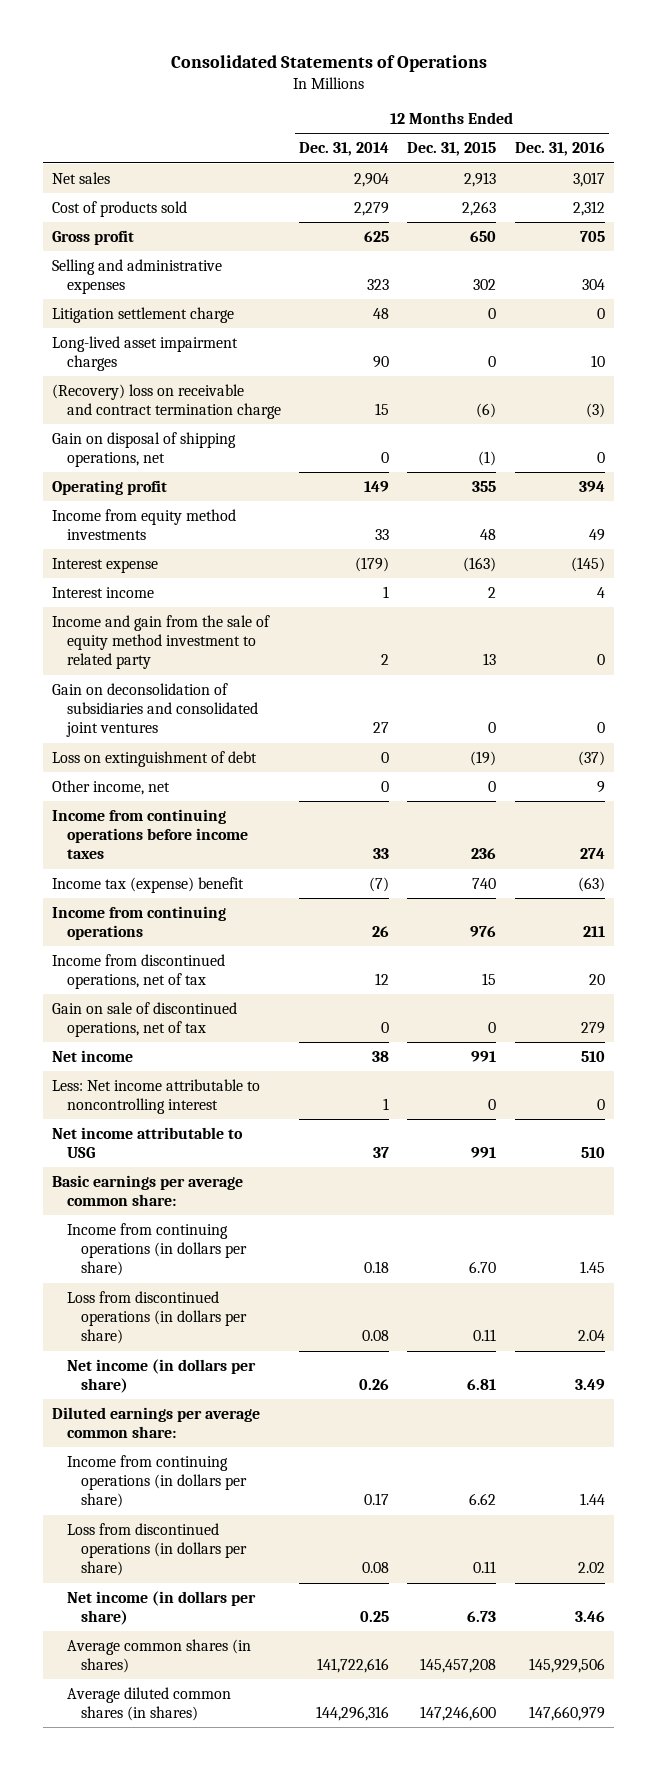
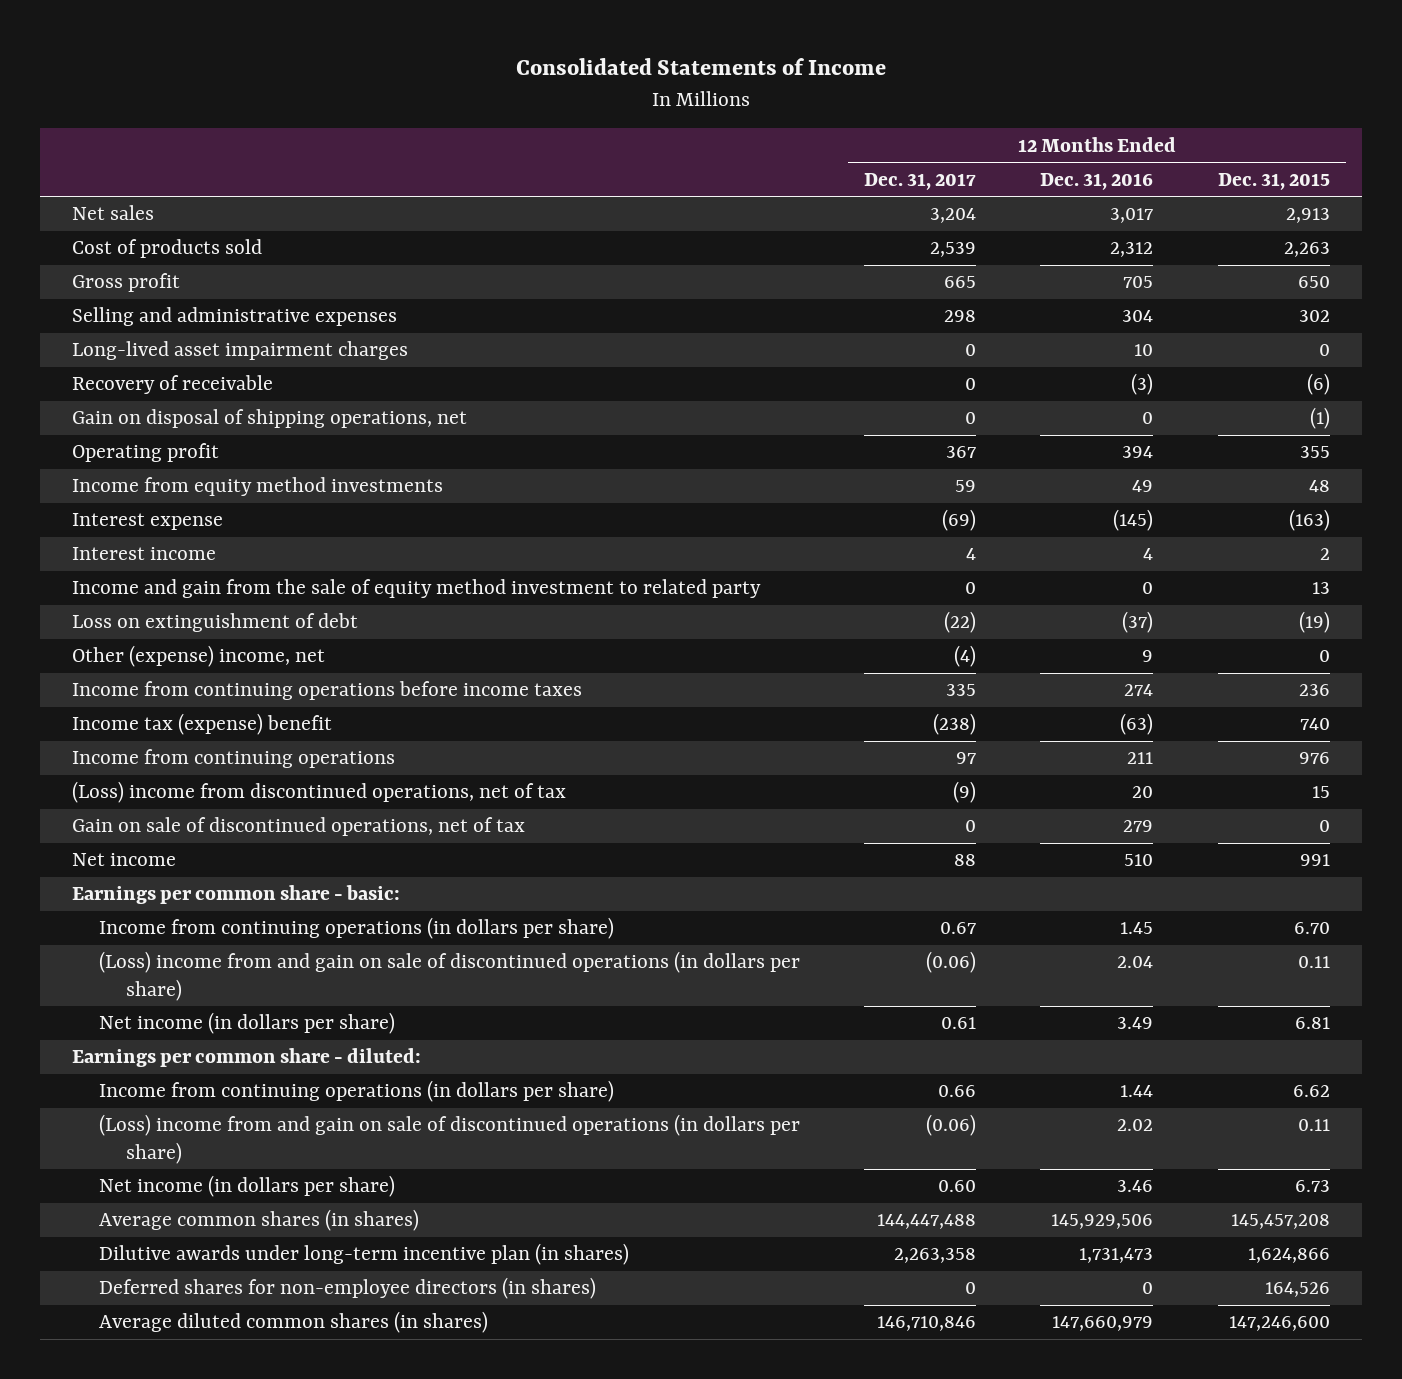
- Consolidated Statements of Operations
+ Consolidated Statements of Income
- | 12 Months Ended Dec. 31, 2014 | 12 Months Ended Dec. 31, 2015 | 12 Months Ended Dec. 31, 2016
+ | 12 Months Ended Dec. 31, 2017 | 12 Months Ended Dec. 31, 2016 | 12 Months Ended Dec. 31, 2015
- Litigation settlement charge | 48 | 0 | 0
- (Recovery) loss on receivable and contract termination charge | 15 | (6) | (3)
+ Recovery of receivable | 0 | (3) | (6)
- Gain on deconsolidation of subsidiaries and consolidated joint ventures | 27 | 0 | 0
- Other income, net | 0 | 0 | 9
+ Other (expense) income, net | (4) | 9 | 0
- Income from discontinued operations, net of tax | 12 | 15 | 20
+ (Loss) income from discontinued operations, net of tax | (9) | 20 | 15
- Less: Net income attributable to noncontrolling interest | 1 | 0 | 0
- Net income attributable to USG | 37 | 991 | 510
- Basic earnings per average common share:
+ Earnings per common share - basic:
- Loss from discontinued operations (in dollars per share) | 0.08 | 0.11 | 2.04
+ (Loss) income from and gain on sale of discontinued operations (in dollars per share) | (0.06) | 2.04 | 0.11
- Diluted earnings per average common share:
+ Earnings per common share - diluted:
- Loss from discontinued operations (in dollars per share) | 0.08 | 0.11 | 2.02
+ (Loss) income from and gain on sale of discontinued operations (in dollars per share) | (0.06) | 2.02 | 0.11
+ Dilutive awards under long-term incentive plan (in shares) | 2,263,358 | 1,731,473 | 1,624,866
+ Deferred shares for non-employee directors (in shares) | 0 | 0 | 164,526

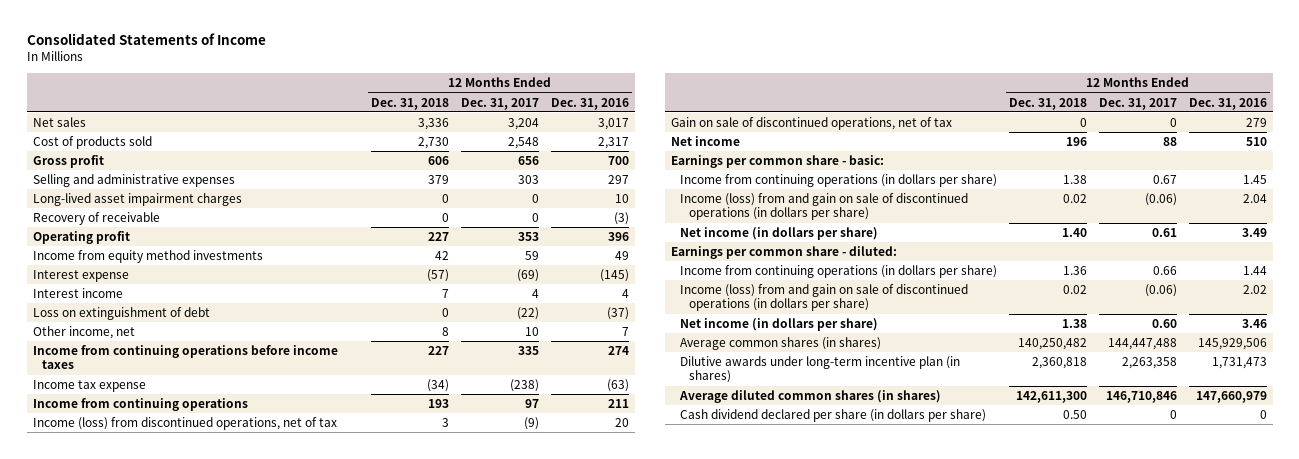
- | 12 Months Ended Dec. 31, 2017 | 12 Months Ended Dec. 31, 2016 | 12 Months Ended Dec. 31, 2015
+ | 12 Months Ended Dec. 31, 2018 | 12 Months Ended Dec. 31, 2017 | 12 Months Ended Dec. 31, 2016
- Cost of products sold | 2,539 | 2,312 | 2,263
- Gross profit | 665 | 705 | 650
- Selling and administrative expenses | 298 | 304 | 302
+ Cost of products sold | 2,730 | 2,548 | 2,317
+ Gross profit | 606 | 656 | 700
+ Selling and administrative expenses | 379 | 303 | 297
- Gain on disposal of shipping operations, net | 0 | 0 | (1)
- Operating profit | 367 | 394 | 355
+ Operating profit | 227 | 353 | 396
- Income and gain from the sale of equity method investment to related party | 0 | 0 | 13
- Other (expense) income, net | (4) | 9 | 0
+ Other income, net | 8 | 10 | 7
- Income tax (expense) benefit | (238) | (63) | 740
+ Income tax expense | (34) | (238) | (63)
- (Loss) income from discontinued operations, net of tax | (9) | 20 | 15
+ Income (loss) from discontinued operations, net of tax | 3 | (9) | 20
- (Loss) income from and gain on sale of discontinued operations (in dollars per share) | (0.06) | 2.04 | 0.11
+ Income (loss) from and gain on sale of discontinued operations (in dollars per share) | 0.02 | (0.06) | 2.04
- (Loss) income from and gain on sale of discontinued operations (in dollars per share) | (0.06) | 2.02 | 0.11
+ Income (loss) from and gain on sale of discontinued operations (in dollars per share) | 0.02 | (0.06) | 2.02
- Deferred shares for non-employee directors (in shares) | 0 | 0 | 164,526
+ Cash dividend declared per share (in dollars per share) | 0.50 | 0 | 0

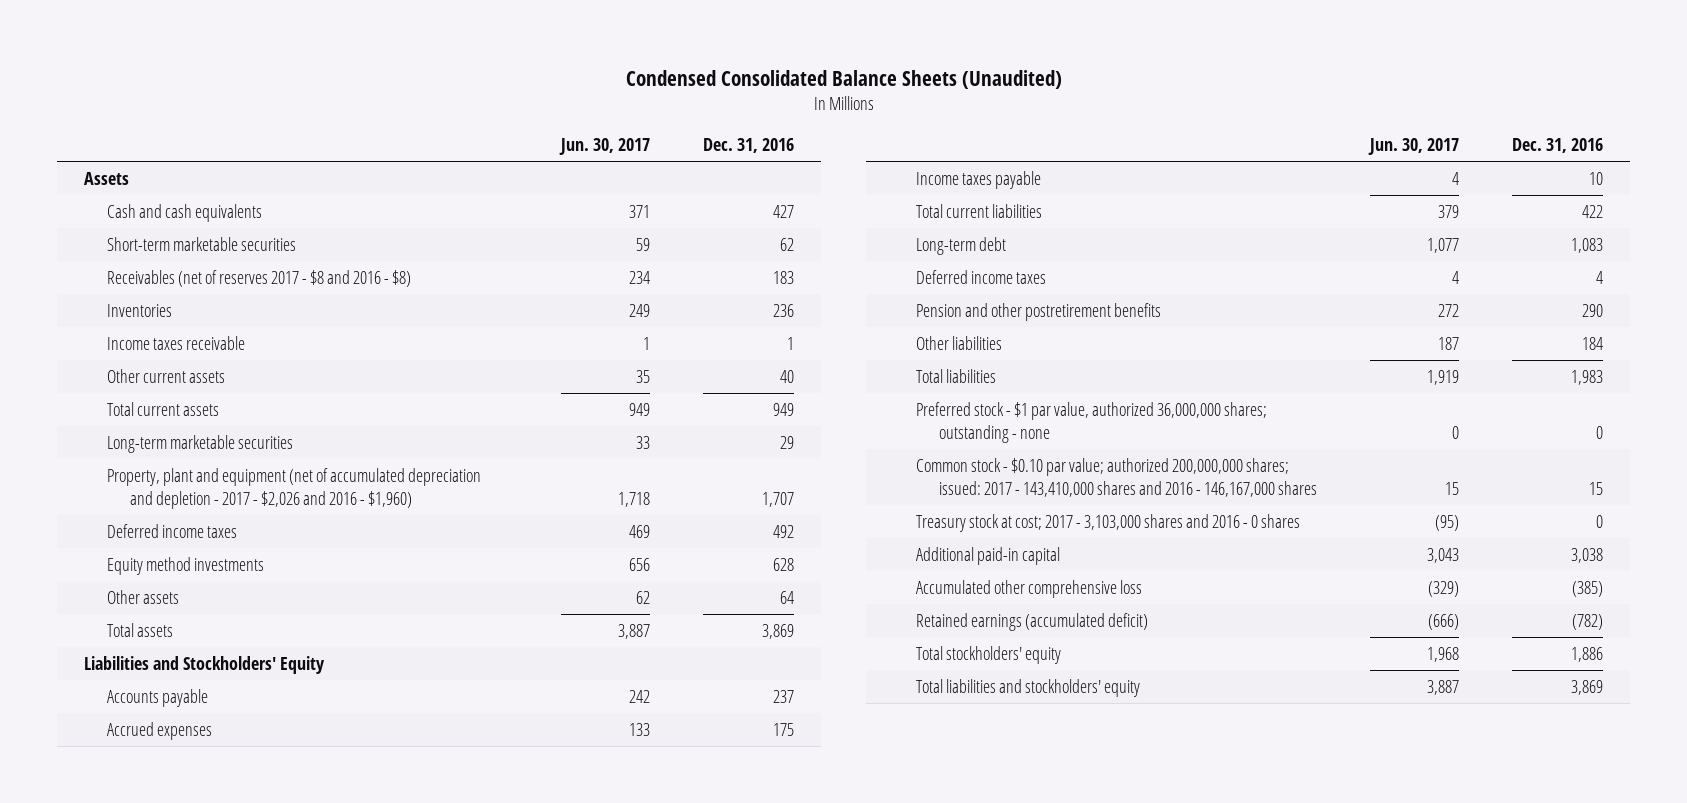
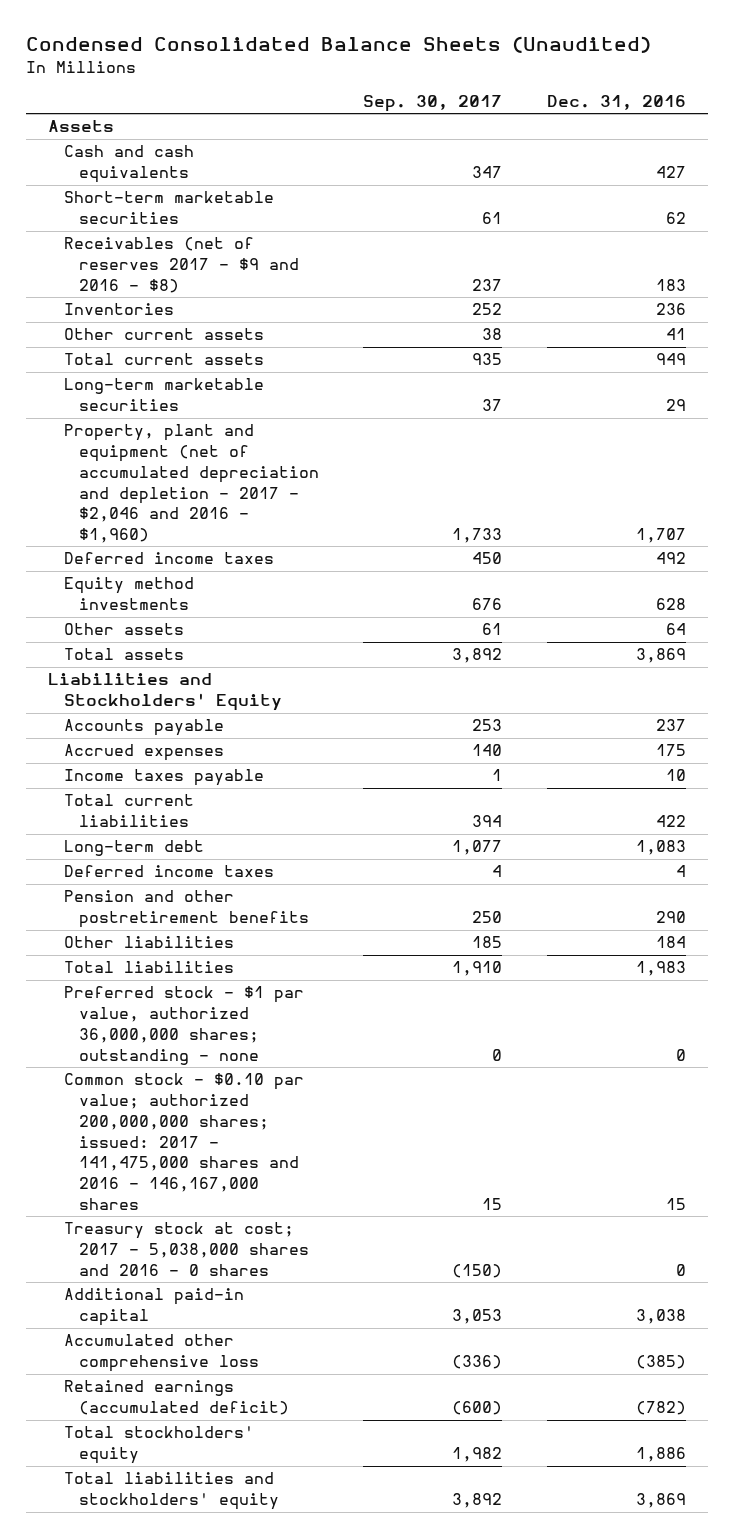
- | Jun. 30, 2017 | Dec. 31, 2016
+ | Sep. 30, 2017 | Dec. 31, 2016
- Receivables (net of reserves 2017 - $8 and 2016 - $8) | 234 | 183
+ Receivables (net of reserves 2017 - $9 and 2016 - $8) | 237 | 183
- Income taxes receivable | 1 | 1
- Other current assets | 35 | 40
+ Other current assets | 38 | 41
- Property, plant and equipment (net of accumulated depreciation and depletion - 2017 - $2,026 and 2016 - $1,960) | 1,718 | 1,707
+ Property, plant and equipment (net of accumulated depreciation and depletion - 2017 - $2,046 and 2016 - $1,960) | 1,733 | 1,707
- Common stock - $0.10 par value; authorized 200,000,000 shares; issued: 2017 - 143,410,000 shares and 2016 - 146,167,000 shares | 15 | 15
- Treasury stock at cost; 2017 - 3,103,000 shares and 2016 - 0 shares | (95) | 0
+ Common stock - $0.10 par value; authorized 200,000,000 shares; issued: 2017 - 141,475,000 shares and 2016 - 146,167,000 shares | 15 | 15
+ Treasury stock at cost; 2017 - 5,038,000 shares and 2016 - 0 shares | (150) | 0

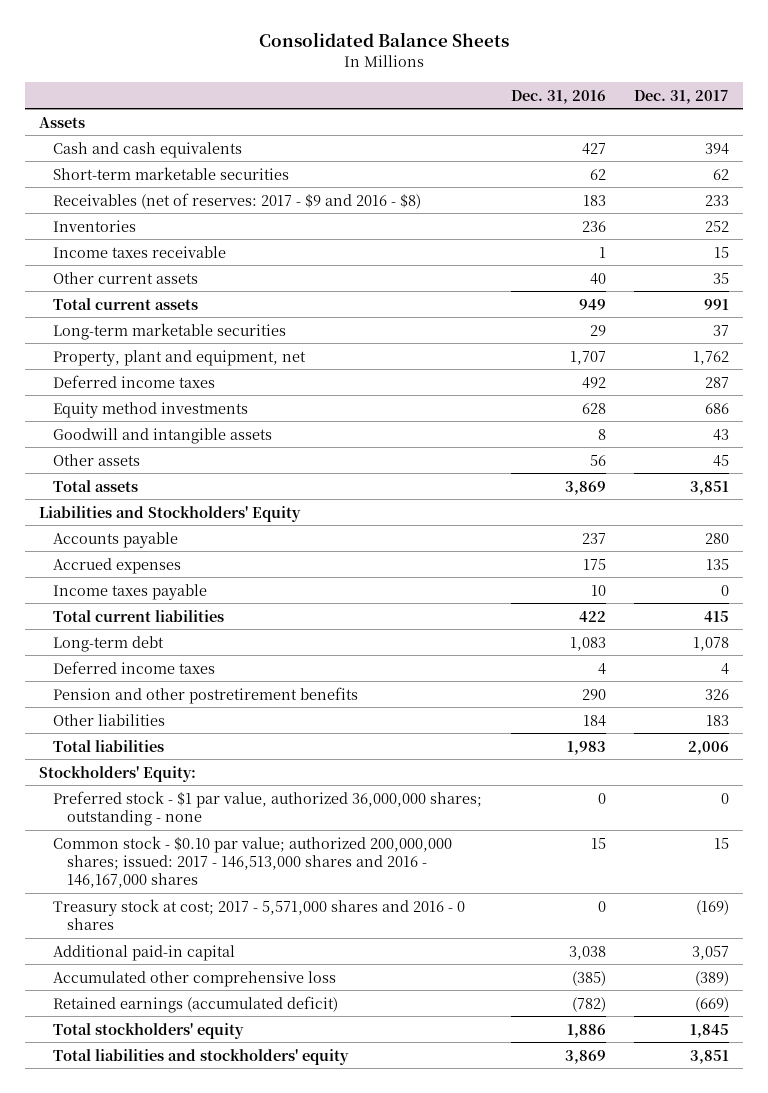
- Condensed Consolidated Balance Sheets (Unaudited)
+ Consolidated Balance Sheets
- | Sep. 30, 2017 | Dec. 31, 2016
+ | Dec. 31, 2016 | Dec. 31, 2017
- Receivables (net of reserves 2017 - $9 and 2016 - $8) | 237 | 183
+ Receivables (net of reserves: 2017 - $9 and 2016 - $8) | 183 | 233
- Other current assets | 38 | 41
+ Income taxes receivable | 1 | 15
+ Other current assets | 40 | 35
- Property, plant and equipment (net of accumulated depreciation and depletion - 2017 - $2,046 and 2016 - $1,960) | 1,733 | 1,707
+ Property, plant and equipment, net | 1,707 | 1,762
- Other assets | 61 | 64
+ Goodwill and intangible assets | 8 | 43
+ Other assets | 56 | 45
+ Stockholders' Equity:
- Common stock - $0.10 par value; authorized 200,000,000 shares; issued: 2017 - 141,475,000 shares and 2016 - 146,167,000 shares | 15 | 15
- Treasury stock at cost; 2017 - 5,038,000 shares and 2016 - 0 shares | (150) | 0
+ Common stock - $0.10 par value; authorized 200,000,000 shares; issued: 2017 - 146,513,000 shares and 2016 - 146,167,000 shares | 15 | 15
+ Treasury stock at cost; 2017 - 5,571,000 shares and 2016 - 0 shares | 0 | (169)

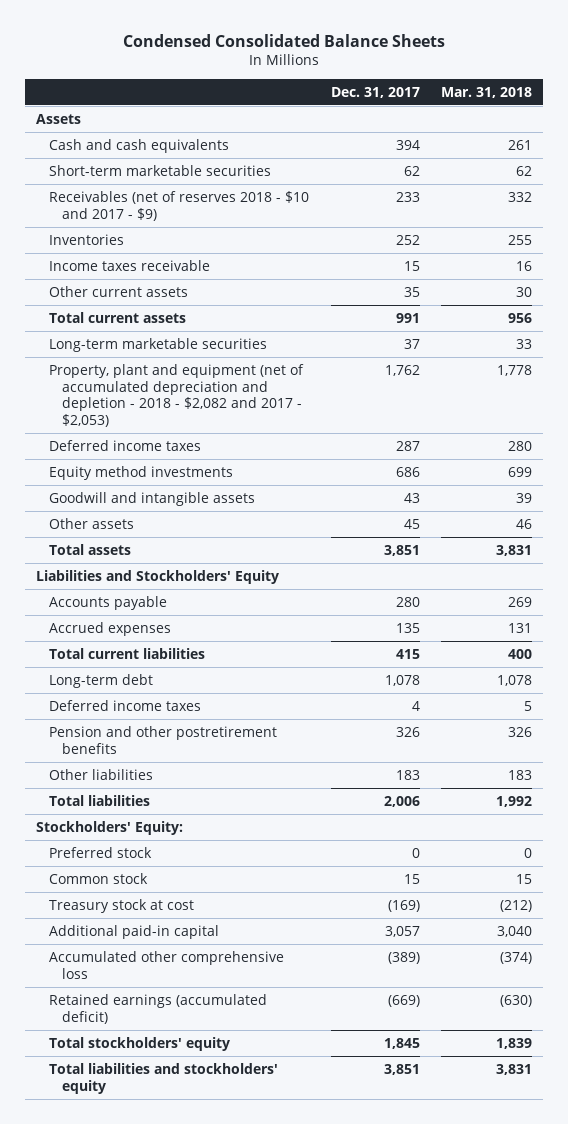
- Consolidated Balance Sheets
+ Condensed Consolidated Balance Sheets
- | Dec. 31, 2016 | Dec. 31, 2017
+ | Dec. 31, 2017 | Mar. 31, 2018
- Receivables (net of reserves: 2017 - $9 and 2016 - $8) | 183 | 233
+ Receivables (net of reserves 2018 - $10 and 2017 - $9) | 233 | 332
- Property, plant and equipment, net | 1,707 | 1,762
+ Property, plant and equipment (net of accumulated depreciation and depletion - 2018 - $2,082 and 2017 - $2,053) | 1,762 | 1,778
- Income taxes payable | 10 | 0
- Preferred stock - $1 par value, authorized 36,000,000 shares; outstanding - none | 0 | 0
- Common stock - $0.10 par value; authorized 200,000,000 shares; issued: 2017 - 146,513,000 shares and 2016 - 146,167,000 shares | 15 | 15
- Treasury stock at cost; 2017 - 5,571,000 shares and 2016 - 0 shares | 0 | (169)
+ Preferred stock | 0 | 0
+ Common stock | 15 | 15
+ Treasury stock at cost | (169) | (212)

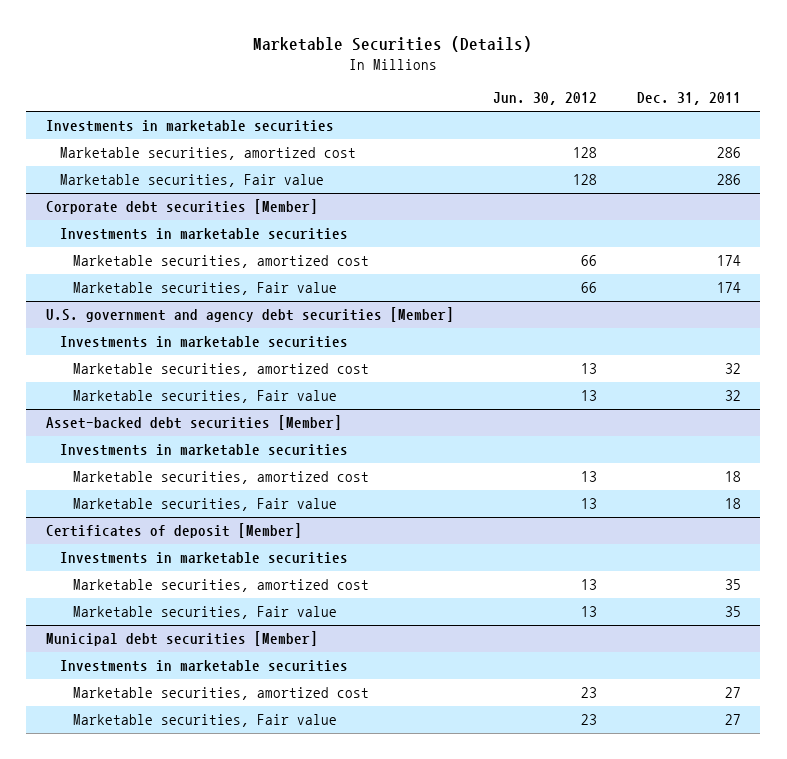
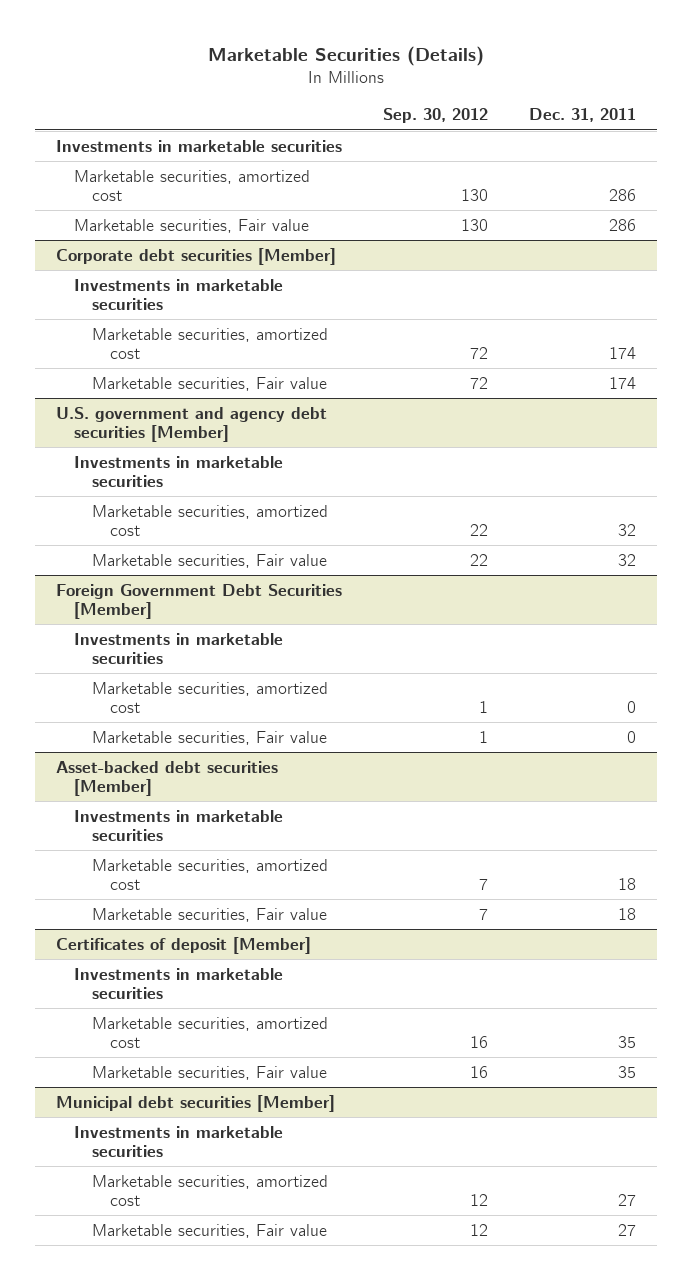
- | Jun. 30, 2012 | Dec. 31, 2011
+ | Sep. 30, 2012 | Dec. 31, 2011
+ Foreign Government Debt Securities [Member]
+ Investments in marketable securities
+ Marketable securities, amortized cost | 1 | 0
+ Marketable securities, Fair value | 1 | 0

